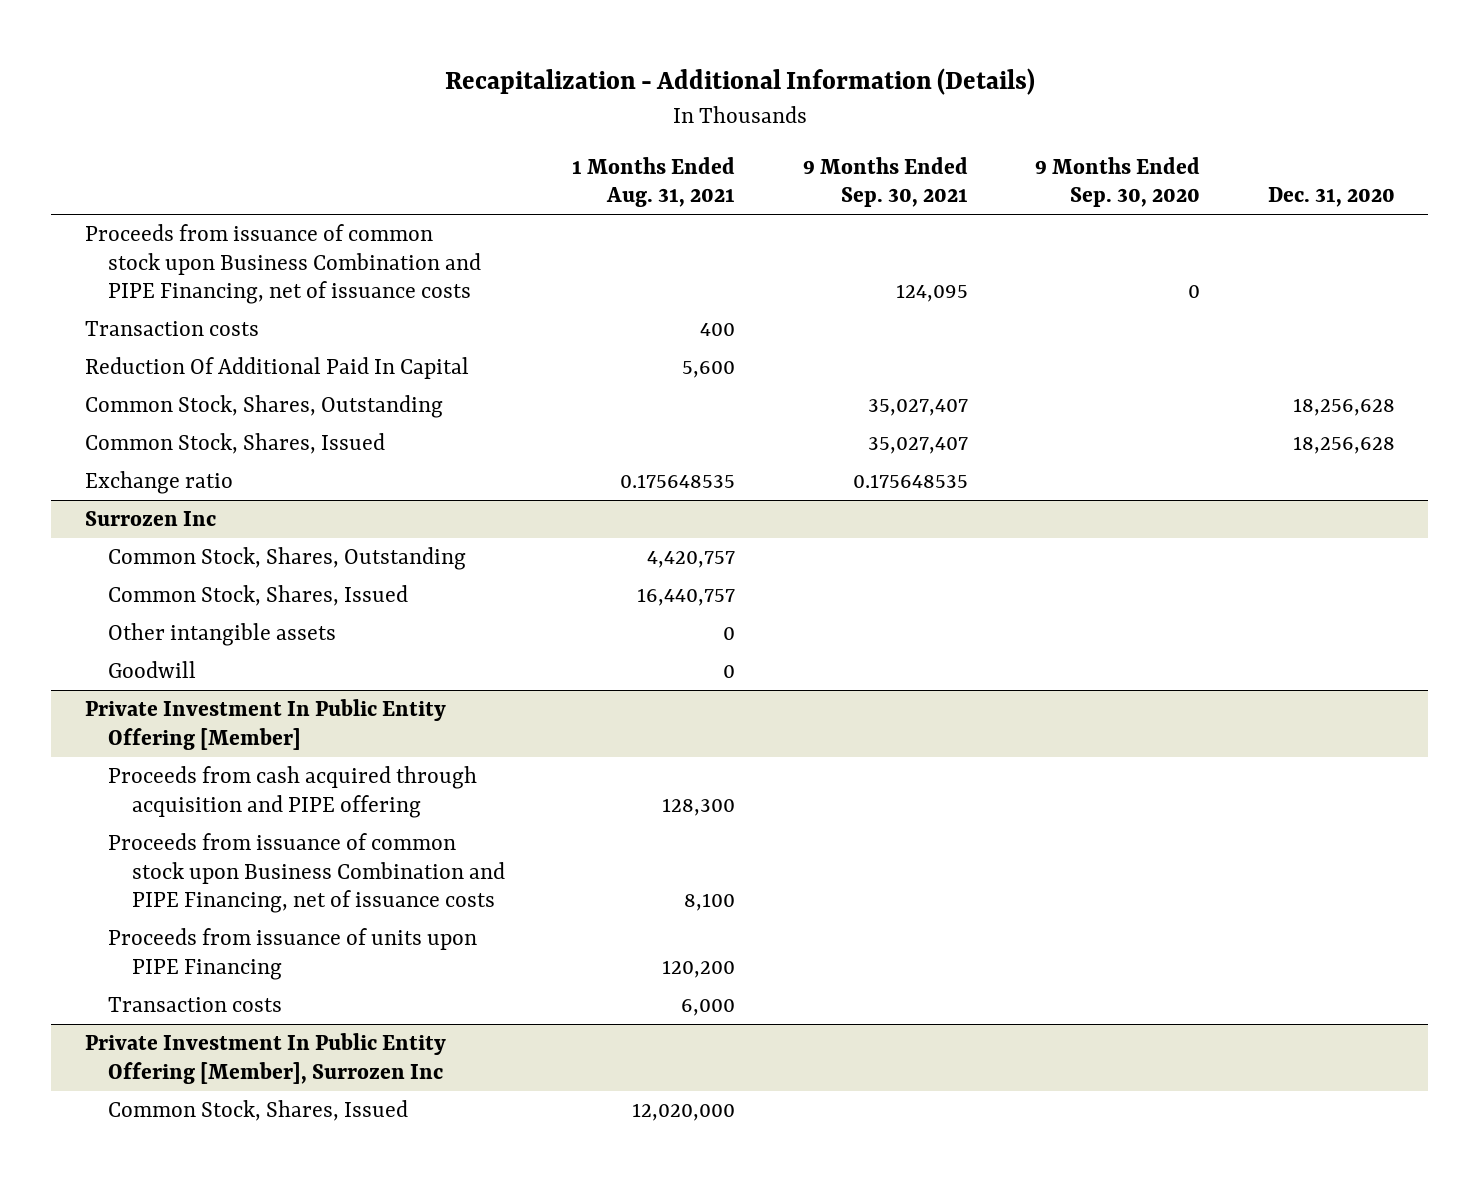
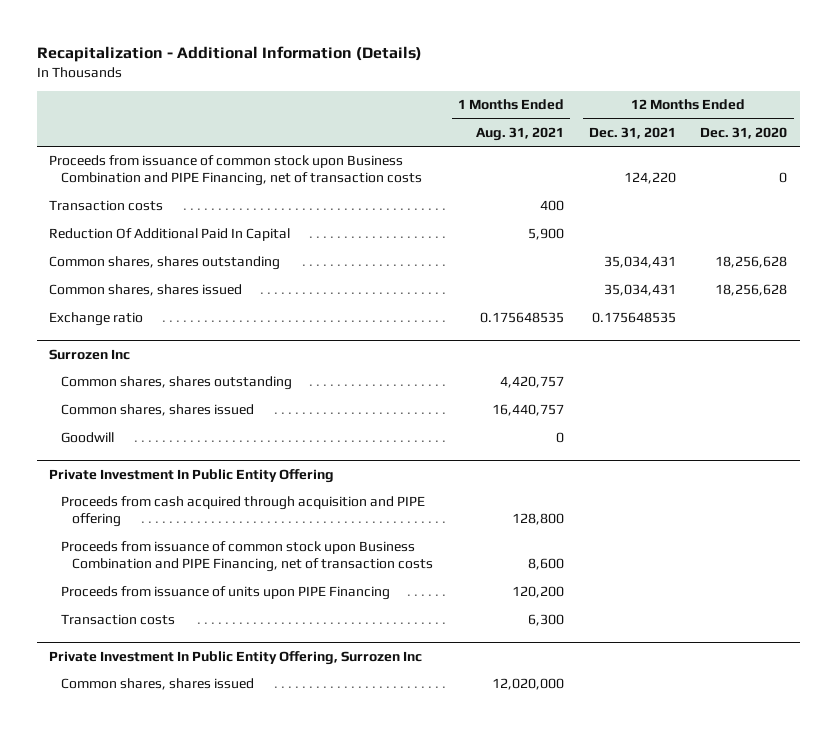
- | 1 Months Ended Aug. 31, 2021 | 9 Months Ended Sep. 30, 2021 | 9 Months Ended Sep. 30, 2020 | Dec. 31, 2020
+ | 1 Months Ended Aug. 31, 2021 | 12 Months Ended Dec. 31, 2021 | 12 Months Ended Dec. 31, 2020
- Proceeds from issuance of common stock upon Business Combination and PIPE Financing, net of issuance costs | | 124,095 | 0 |
+ Proceeds from issuance of common stock upon Business Combination and PIPE Financing, net of transaction costs | | 124,220 | 0
- Reduction Of Additional Paid In Capital | 5,600 | | |
- Common Stock, Shares, Outstanding | | 35,027,407 | | 18,256,628
- Common Stock, Shares, Issued | | 35,027,407 | | 18,256,628
+ Reduction Of Additional Paid In Capital | 5,900 | |
+ Common shares, shares outstanding | | 35,034,431 | 18,256,628
+ Common shares, shares issued | | 35,034,431 | 18,256,628
@ Surrozen Inc
- Common Stock, Shares, Outstanding | 4,420,757 | | |
- Common Stock, Shares, Issued | 16,440,757 | | |
- Other intangible assets | 0 | | |
+ Common shares, shares outstanding | 4,420,757 | |
+ Common shares, shares issued | 16,440,757 | |
- Private Investment In Public Entity Offering [Member]
- Proceeds from cash acquired through acquisition and PIPE offering | 128,300 | | |
- Proceeds from issuance of common stock upon Business Combination and PIPE Financing, net of issuance costs | 8,100 | | |
+ Private Investment In Public Entity Offering
+ Proceeds from cash acquired through acquisition and PIPE offering | 128,800 | |
+ Proceeds from issuance of common stock upon Business Combination and PIPE Financing, net of transaction costs | 8,600 | |
- Transaction costs | 6,000 | | |
- Private Investment In Public Entity Offering [Member], Surrozen Inc
- Common Stock, Shares, Issued | 12,020,000 | | |
+ Transaction costs | 6,300 | |
+ Private Investment In Public Entity Offering, Surrozen Inc
+ Common shares, shares issued | 12,020,000 | |

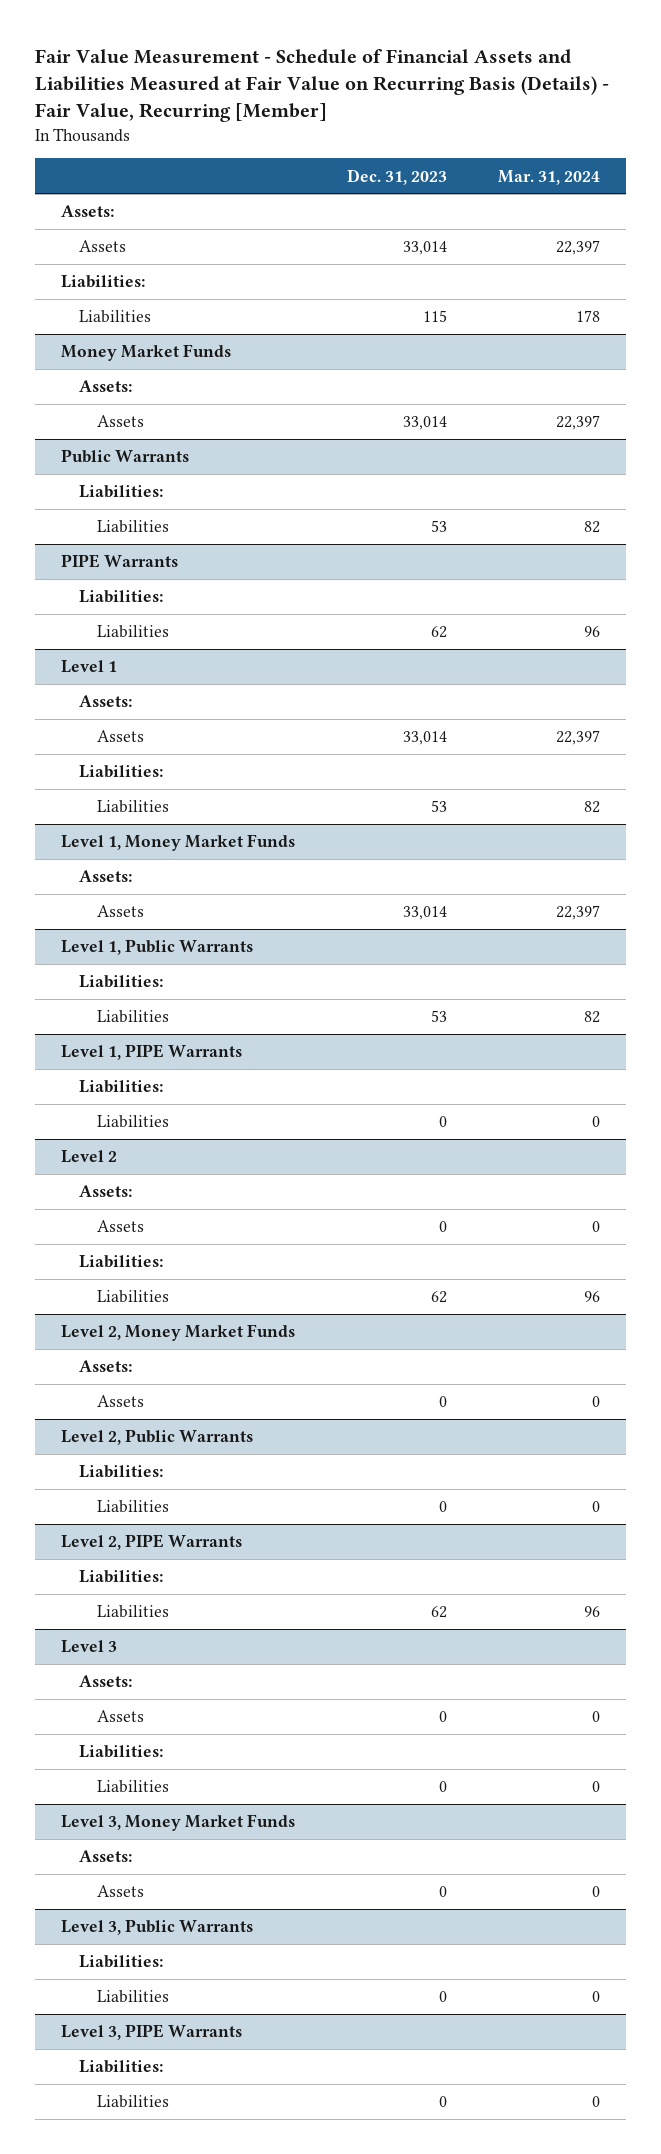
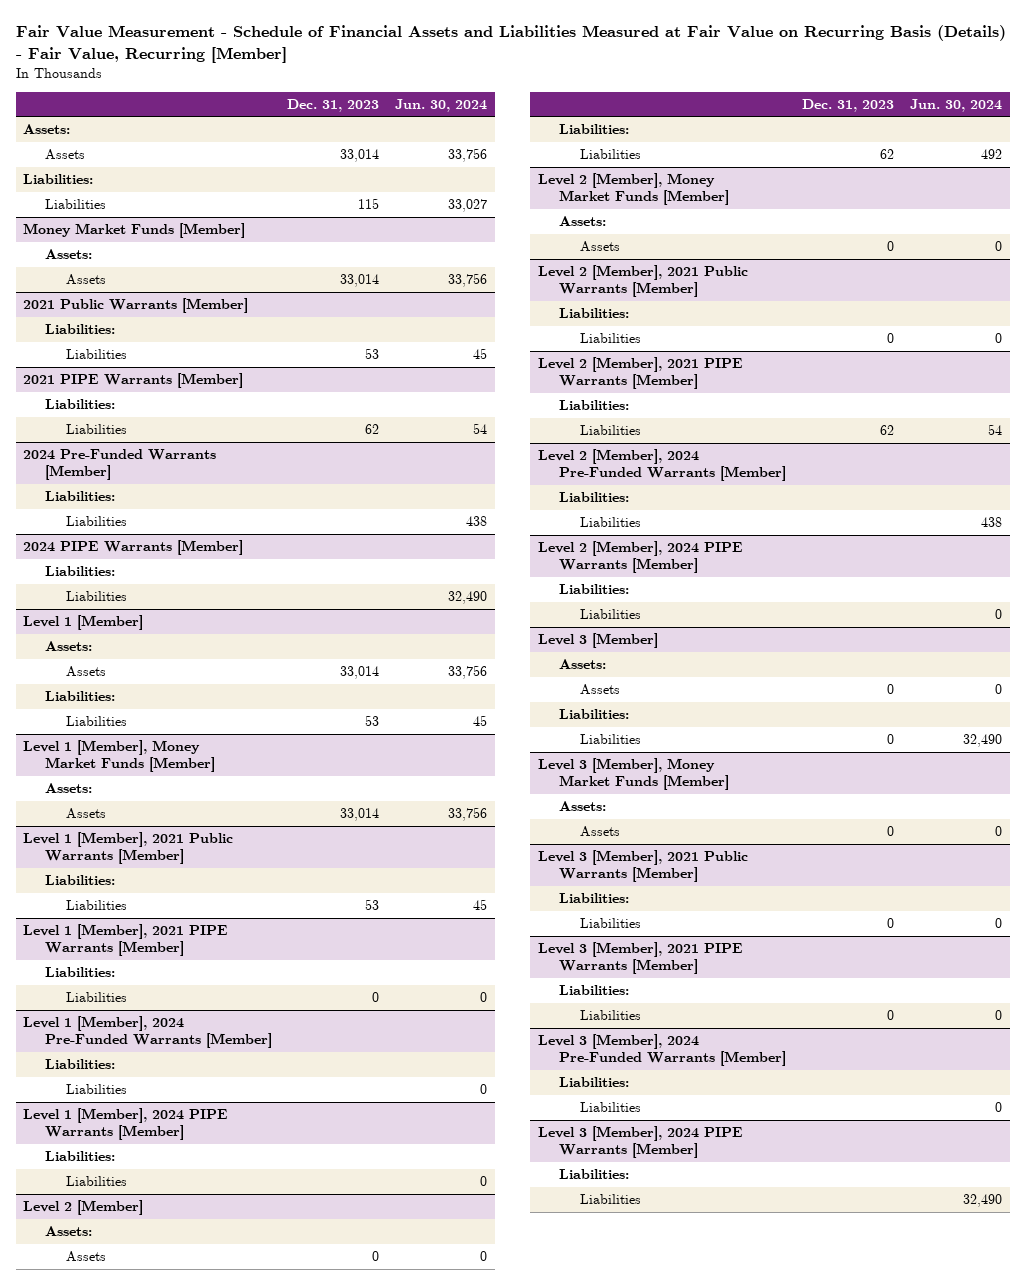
- | Dec. 31, 2023 | Mar. 31, 2024
+ | Dec. 31, 2023 | Jun. 30, 2024
- Money Market Funds
+ Money Market Funds [Member]
- Public Warrants
+ 2021 Public Warrants [Member]
- PIPE Warrants
+ 2021 PIPE Warrants [Member]
- Level 1
+ 2024 Pre-Funded Warrants [Member]
+ Liabilities:
+ Liabilities | | 438
+ 2024 PIPE Warrants [Member]
+ Liabilities:
+ Liabilities | | 32,490
+ Level 1 [Member]
- Level 1, Money Market Funds
+ Level 1 [Member], Money Market Funds [Member]
- Level 1, Public Warrants
+ Level 1 [Member], 2021 Public Warrants [Member]
- Level 1, PIPE Warrants
+ Level 1 [Member], 2021 PIPE Warrants [Member]
- Level 2
+ Level 1 [Member], 2024 Pre-Funded Warrants [Member]
+ Liabilities:
+ Liabilities | | 0
+ Level 1 [Member], 2024 PIPE Warrants [Member]
+ Liabilities:
+ Liabilities | | 0
+ Level 2 [Member]
- Level 2, Money Market Funds
+ Level 2 [Member], Money Market Funds [Member]
- Level 2, Public Warrants
+ Level 2 [Member], 2021 Public Warrants [Member]
- Level 2, PIPE Warrants
+ Level 2 [Member], 2021 PIPE Warrants [Member]
- Level 3
+ Level 2 [Member], 2024 Pre-Funded Warrants [Member]
+ Liabilities:
+ Liabilities | | 438
+ Level 2 [Member], 2024 PIPE Warrants [Member]
+ Liabilities:
+ Liabilities | | 0
+ Level 3 [Member]
- Level 3, Money Market Funds
+ Level 3 [Member], Money Market Funds [Member]
- Level 3, Public Warrants
+ Level 3 [Member], 2021 Public Warrants [Member]
- Level 3, PIPE Warrants
+ Level 3 [Member], 2021 PIPE Warrants [Member]
+ Level 3 [Member], 2024 Pre-Funded Warrants [Member]
+ Liabilities:
+ Liabilities | | 0
+ Level 3 [Member], 2024 PIPE Warrants [Member]
+ Liabilities:
+ Liabilities | | 32,490

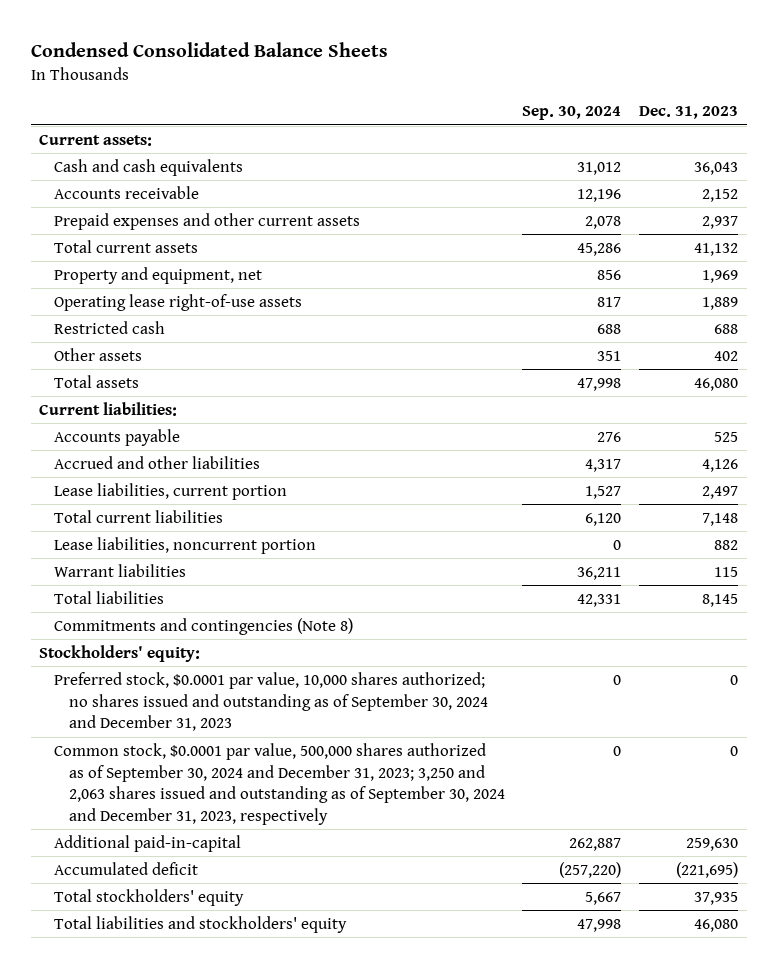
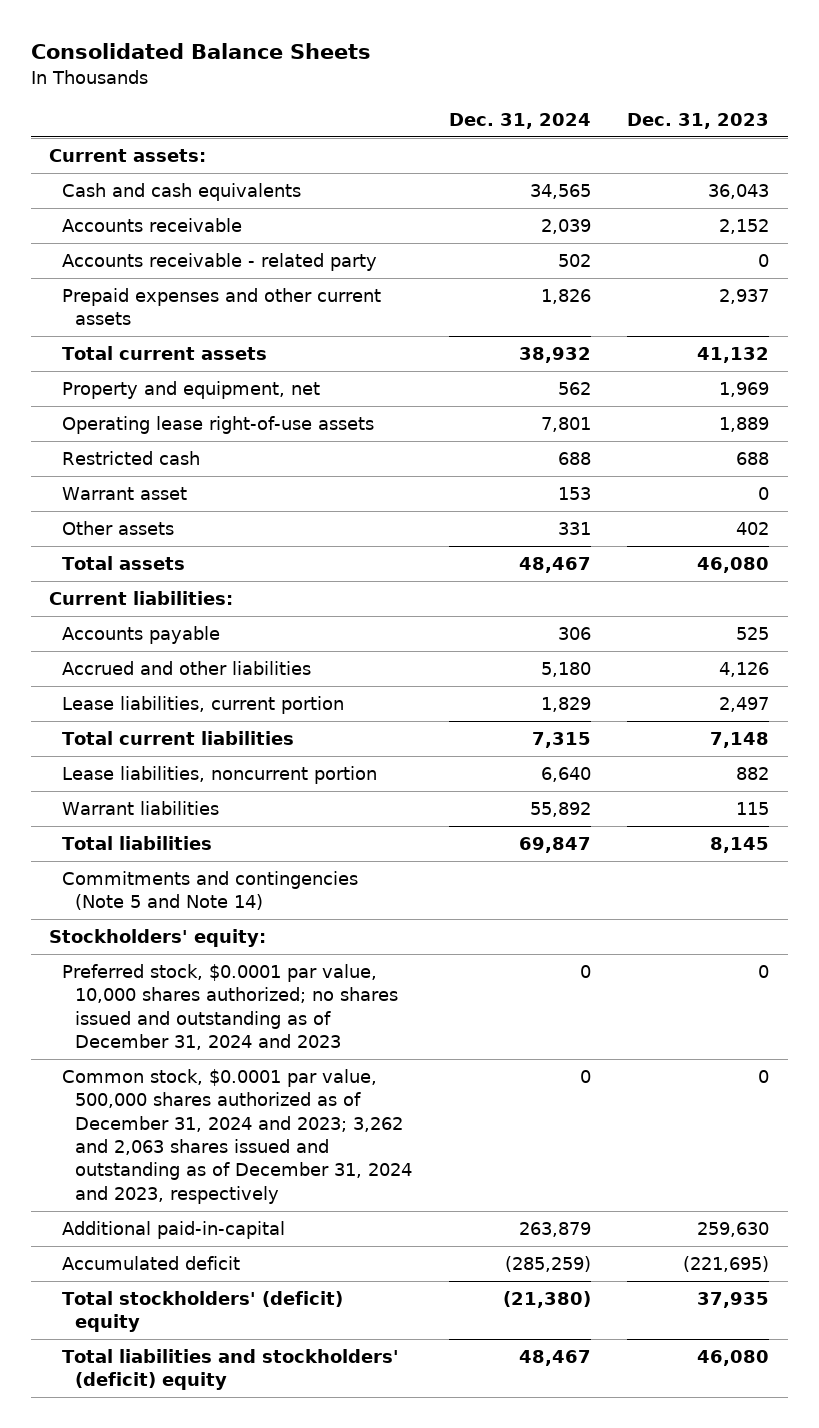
- Condensed Consolidated Balance Sheets
+ Consolidated Balance Sheets
- | Sep. 30, 2024 | Dec. 31, 2023
+ | Dec. 31, 2024 | Dec. 31, 2023
+ Accounts receivable - related party | 502 | 0
+ Warrant asset | 153 | 0
- Commitments and contingencies (Note 8)
+ Commitments and contingencies (Note 5 and Note 14)
- Preferred stock, $0.0001 par value, 10,000 shares authorized; no shares issued and outstanding as of September 30, 2024 and December 31, 2023 | 0 | 0
- Common stock, $0.0001 par value, 500,000 shares authorized as of September 30, 2024 and December 31, 2023; 3,250 and 2,063 shares issued and outstanding as of September 30, 2024 and December 31, 2023, respectively | 0 | 0
+ Preferred stock, $0.0001 par value, 10,000 shares authorized; no shares issued and outstanding as of December 31, 2024 and 2023 | 0 | 0
+ Common stock, $0.0001 par value, 500,000 shares authorized as of December 31, 2024 and 2023; 3,262 and 2,063 shares issued and outstanding as of December 31, 2024 and 2023, respectively | 0 | 0
- Total stockholders' equity | 5,667 | 37,935
- Total liabilities and stockholders' equity | 47,998 | 46,080
+ Total stockholders' (deficit) equity | (21,380) | 37,935
+ Total liabilities and stockholders' (deficit) equity | 48,467 | 46,080

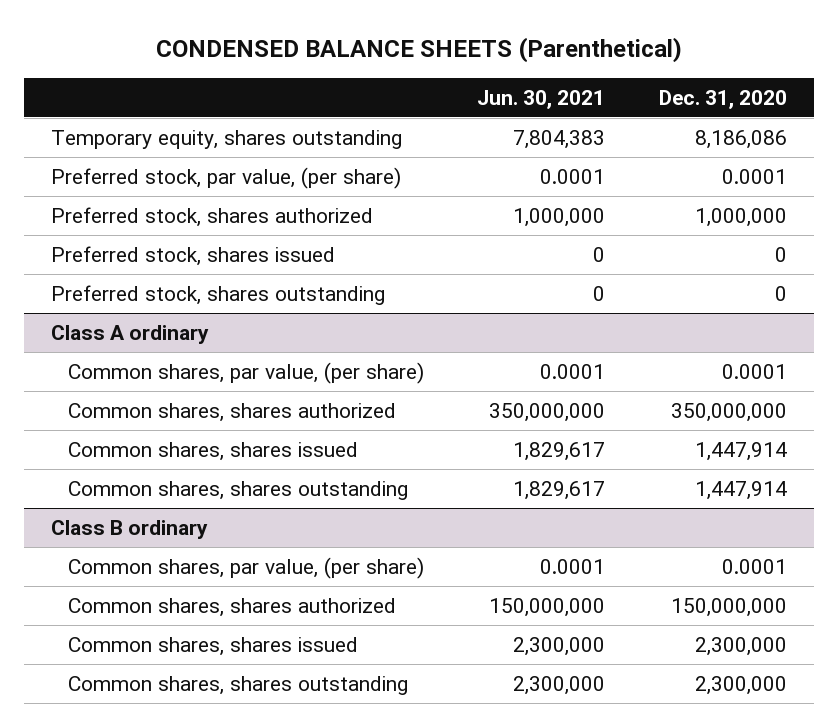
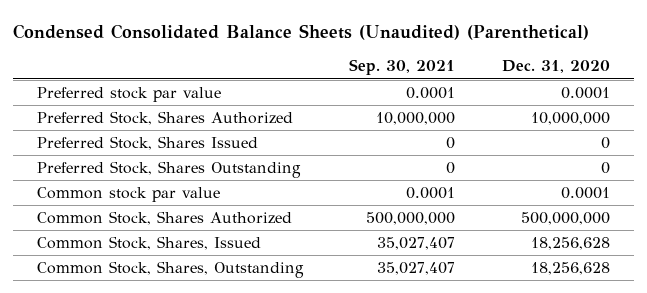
- CONDENSED BALANCE SHEETS (Parenthetical)
+ Condensed Consolidated Balance Sheets (Unaudited) (Parenthetical)
- | Jun. 30, 2021 | Dec. 31, 2020
+ | Sep. 30, 2021 | Dec. 31, 2020
- Temporary equity, shares outstanding | 7,804,383 | 8,186,086
- Preferred stock, par value, (per share) | 0.0001 | 0.0001
- Preferred stock, shares authorized | 1,000,000 | 1,000,000
- Preferred stock, shares issued | 0 | 0
- Preferred stock, shares outstanding | 0 | 0
- Class A ordinary
- Common shares, par value, (per share) | 0.0001 | 0.0001
- Common shares, shares authorized | 350,000,000 | 350,000,000
- Common shares, shares issued | 1,829,617 | 1,447,914
- Common shares, shares outstanding | 1,829,617 | 1,447,914
- Class B ordinary
- Common shares, par value, (per share) | 0.0001 | 0.0001
- Common shares, shares authorized | 150,000,000 | 150,000,000
- Common shares, shares issued | 2,300,000 | 2,300,000
- Common shares, shares outstanding | 2,300,000 | 2,300,000
+ Preferred stock par value | 0.0001 | 0.0001
+ Preferred Stock, Shares Authorized | 10,000,000 | 10,000,000
+ Preferred Stock, Shares Issued | 0 | 0
+ Preferred Stock, Shares Outstanding | 0 | 0
+ Common stock par value | 0.0001 | 0.0001
+ Common Stock, Shares Authorized | 500,000,000 | 500,000,000
+ Common Stock, Shares, Issued | 35,027,407 | 18,256,628
+ Common Stock, Shares, Outstanding | 35,027,407 | 18,256,628

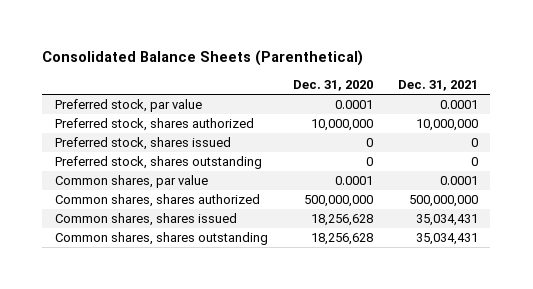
- Condensed Consolidated Balance Sheets (Unaudited) (Parenthetical)
+ Consolidated Balance Sheets (Parenthetical)
- | Sep. 30, 2021 | Dec. 31, 2020
+ | Dec. 31, 2020 | Dec. 31, 2021
- Preferred stock par value | 0.0001 | 0.0001
- Preferred Stock, Shares Authorized | 10,000,000 | 10,000,000
- Preferred Stock, Shares Issued | 0 | 0
- Preferred Stock, Shares Outstanding | 0 | 0
- Common stock par value | 0.0001 | 0.0001
- Common Stock, Shares Authorized | 500,000,000 | 500,000,000
- Common Stock, Shares, Issued | 35,027,407 | 18,256,628
- Common Stock, Shares, Outstanding | 35,027,407 | 18,256,628
+ Preferred stock, par value | 0.0001 | 0.0001
+ Preferred stock, shares authorized | 10,000,000 | 10,000,000
+ Preferred stock, shares issued | 0 | 0
+ Preferred stock, shares outstanding | 0 | 0
+ Common shares, par value | 0.0001 | 0.0001
+ Common shares, shares authorized | 500,000,000 | 500,000,000
+ Common shares, shares issued | 18,256,628 | 35,034,431
+ Common shares, shares outstanding | 18,256,628 | 35,034,431

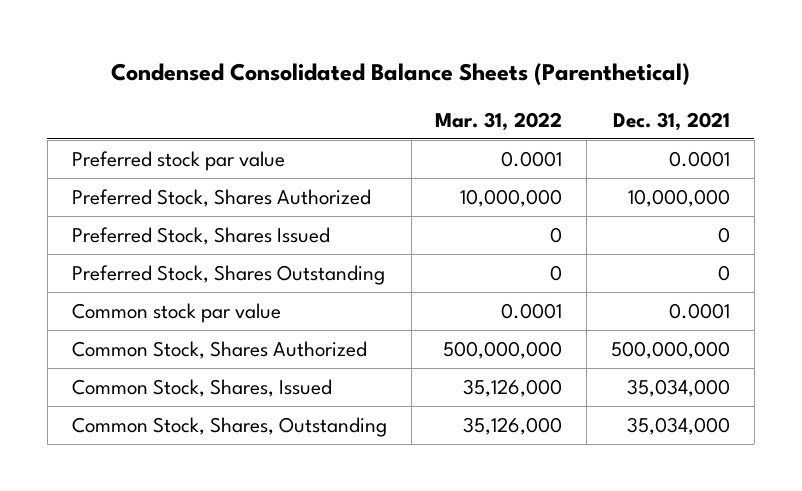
- Consolidated Balance Sheets (Parenthetical)
+ Condensed Consolidated Balance Sheets (Parenthetical)
- | Dec. 31, 2020 | Dec. 31, 2021
+ | Mar. 31, 2022 | Dec. 31, 2021
- Preferred stock, par value | 0.0001 | 0.0001
- Preferred stock, shares authorized | 10,000,000 | 10,000,000
- Preferred stock, shares issued | 0 | 0
- Preferred stock, shares outstanding | 0 | 0
- Common shares, par value | 0.0001 | 0.0001
- Common shares, shares authorized | 500,000,000 | 500,000,000
- Common shares, shares issued | 18,256,628 | 35,034,431
- Common shares, shares outstanding | 18,256,628 | 35,034,431
+ Preferred stock par value | 0.0001 | 0.0001
+ Preferred Stock, Shares Authorized | 10,000,000 | 10,000,000
+ Preferred Stock, Shares Issued | 0 | 0
+ Preferred Stock, Shares Outstanding | 0 | 0
+ Common stock par value | 0.0001 | 0.0001
+ Common Stock, Shares Authorized | 500,000,000 | 500,000,000
+ Common Stock, Shares, Issued | 35,126,000 | 35,034,000
+ Common Stock, Shares, Outstanding | 35,126,000 | 35,034,000

